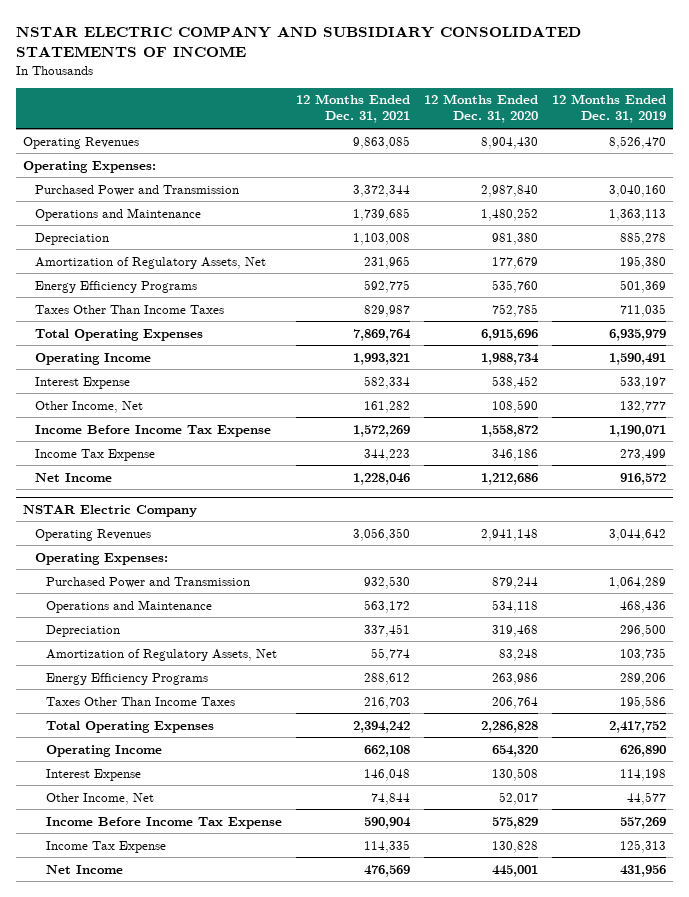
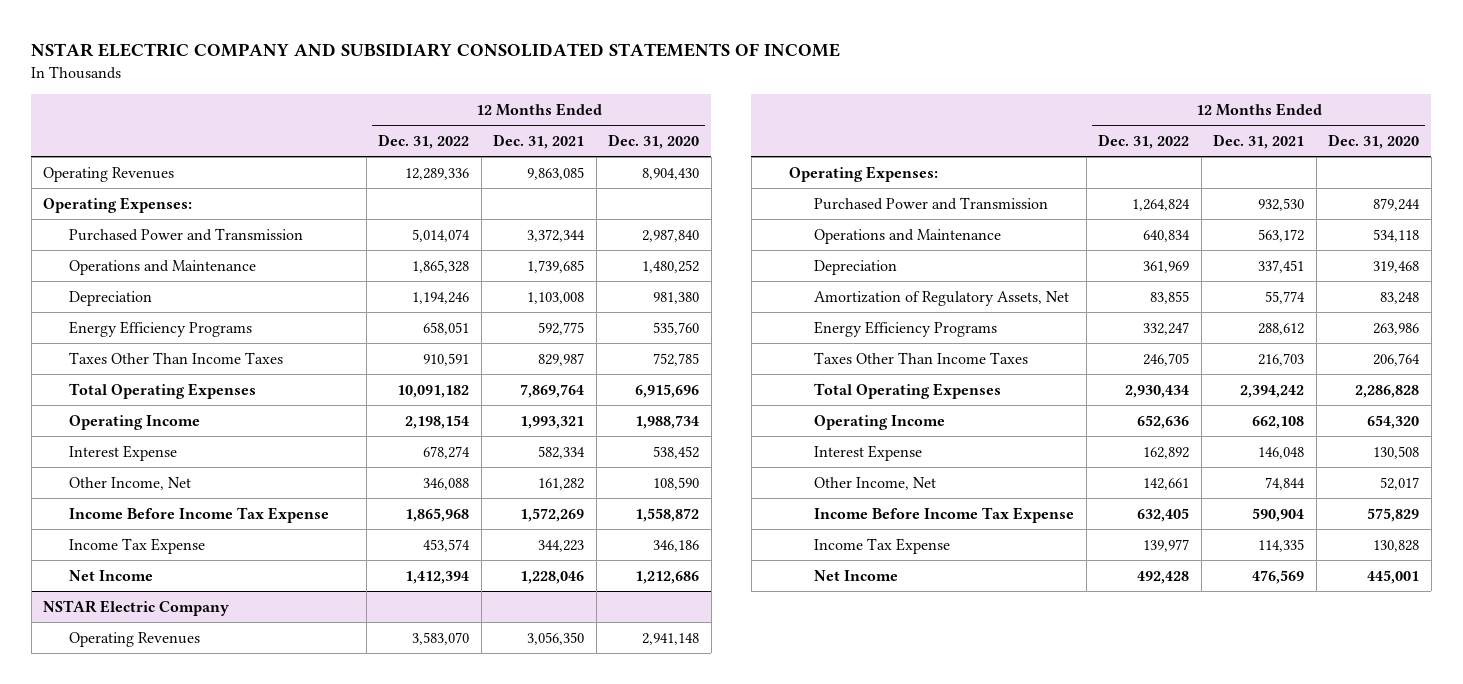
- | 12 Months Ended Dec. 31, 2021 | 12 Months Ended Dec. 31, 2020 | 12 Months Ended Dec. 31, 2019
+ | 12 Months Ended Dec. 31, 2022 | 12 Months Ended Dec. 31, 2021 | 12 Months Ended Dec. 31, 2020
- Amortization of Regulatory Assets, Net | 231,965 | 177,679 | 195,380

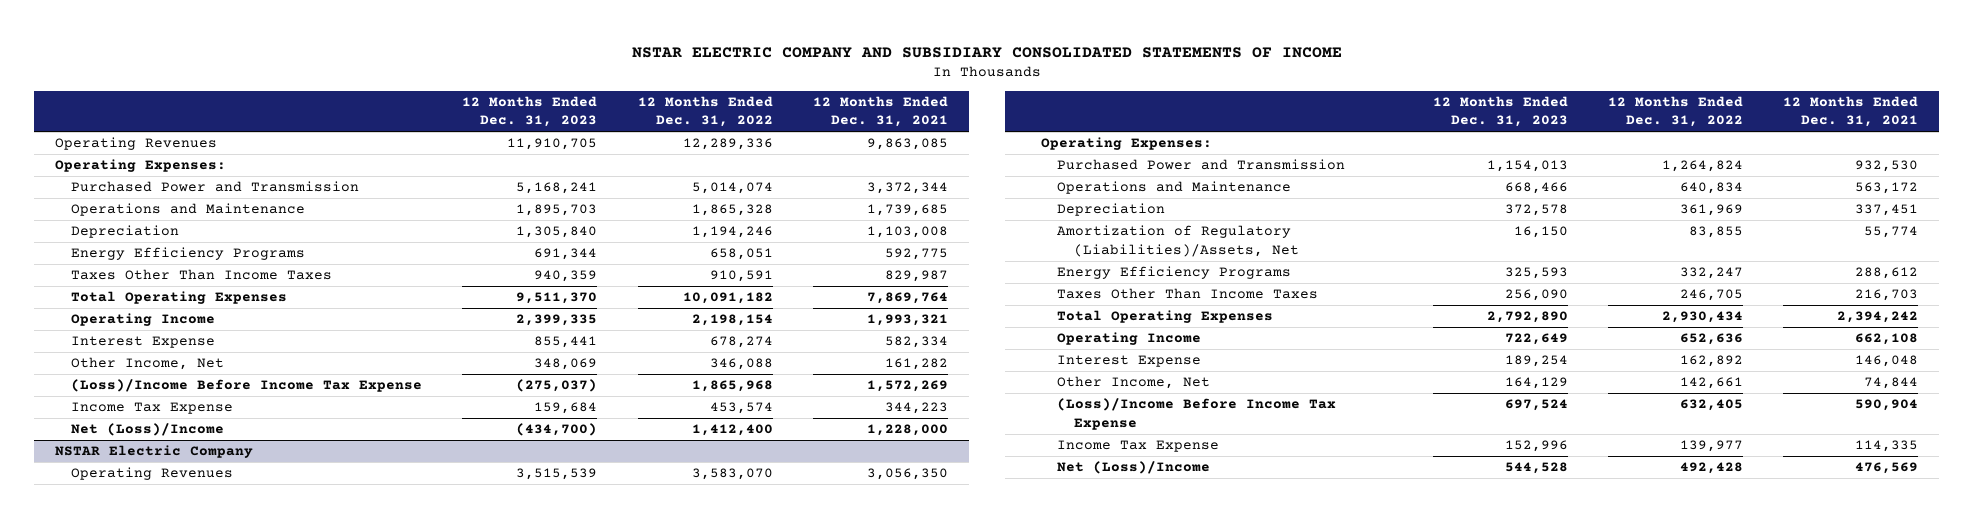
- | 12 Months Ended Dec. 31, 2022 | 12 Months Ended Dec. 31, 2021 | 12 Months Ended Dec. 31, 2020
+ | 12 Months Ended Dec. 31, 2023 | 12 Months Ended Dec. 31, 2022 | 12 Months Ended Dec. 31, 2021
- Income Before Income Tax Expense | 1,865,968 | 1,572,269 | 1,558,872
+ (Loss)/Income Before Income Tax Expense | (275,037) | 1,865,968 | 1,572,269
- Net Income | 1,412,394 | 1,228,046 | 1,212,686
+ Net (Loss)/Income | (434,700) | 1,412,400 | 1,228,000
@ NSTAR Electric Company
- Amortization of Regulatory Assets, Net | 83,855 | 55,774 | 83,248
+ Amortization of Regulatory (Liabilities)/Assets, Net | 16,150 | 83,855 | 55,774
- Income Before Income Tax Expense | 632,405 | 590,904 | 575,829
+ (Loss)/Income Before Income Tax Expense | 697,524 | 632,405 | 590,904
- Net Income | 492,428 | 476,569 | 445,001
+ Net (Loss)/Income | 544,528 | 492,428 | 476,569

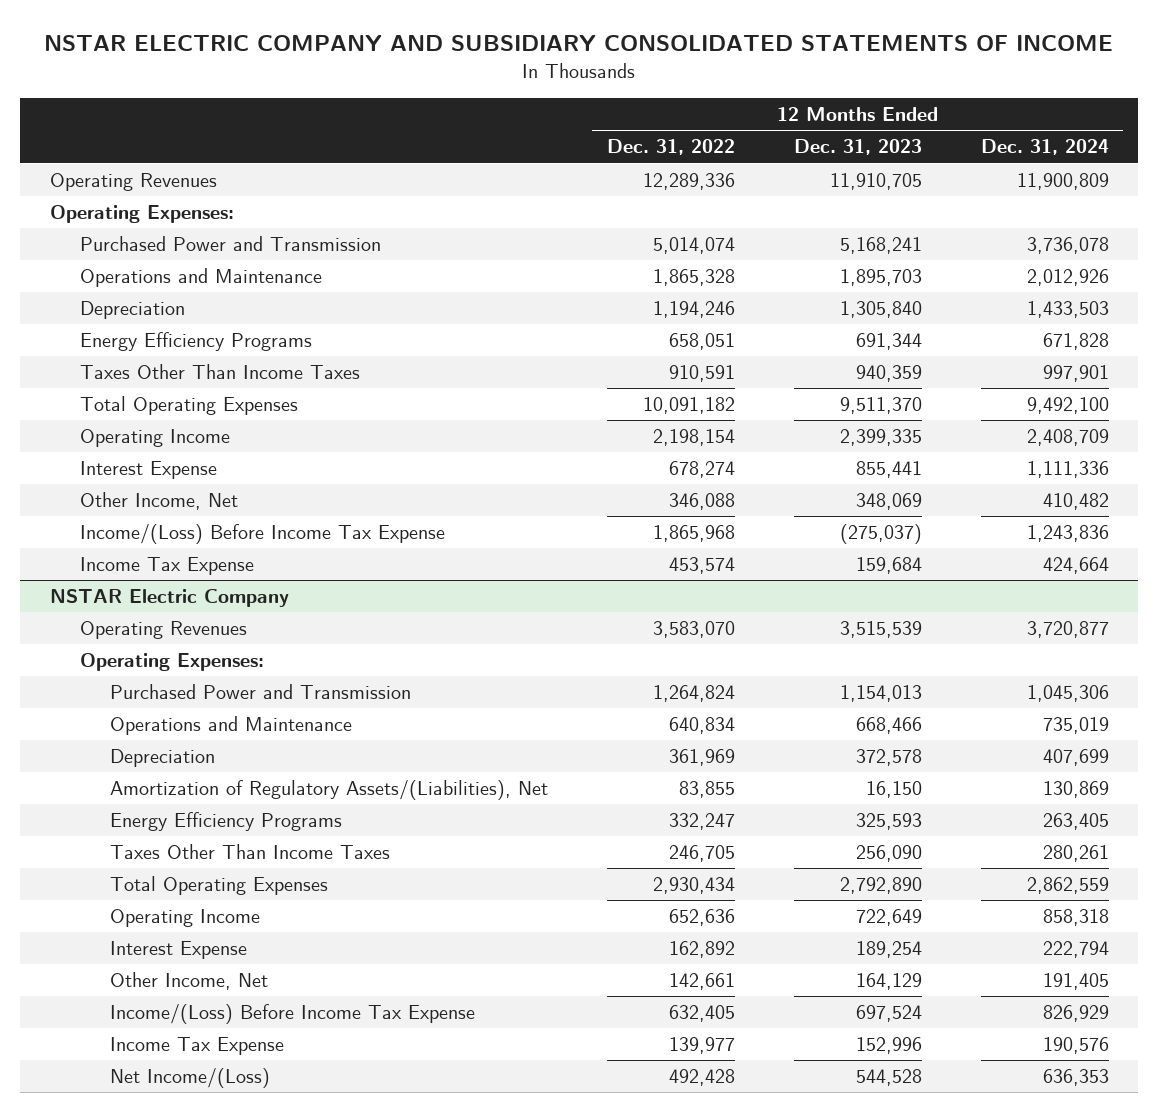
- | 12 Months Ended Dec. 31, 2023 | 12 Months Ended Dec. 31, 2022 | 12 Months Ended Dec. 31, 2021
+ | 12 Months Ended Dec. 31, 2022 | 12 Months Ended Dec. 31, 2023 | 12 Months Ended Dec. 31, 2024
- (Loss)/Income Before Income Tax Expense | (275,037) | 1,865,968 | 1,572,269
+ Income/(Loss) Before Income Tax Expense | 1,865,968 | (275,037) | 1,243,836
- Net (Loss)/Income | (434,700) | 1,412,400 | 1,228,000
@ NSTAR Electric Company
- Amortization of Regulatory (Liabilities)/Assets, Net | 16,150 | 83,855 | 55,774
+ Amortization of Regulatory Assets/(Liabilities), Net | 83,855 | 16,150 | 130,869
- (Loss)/Income Before Income Tax Expense | 697,524 | 632,405 | 590,904
+ Income/(Loss) Before Income Tax Expense | 632,405 | 697,524 | 826,929
- Net (Loss)/Income | 544,528 | 492,428 | 476,569
+ Net Income/(Loss) | 492,428 | 544,528 | 636,353

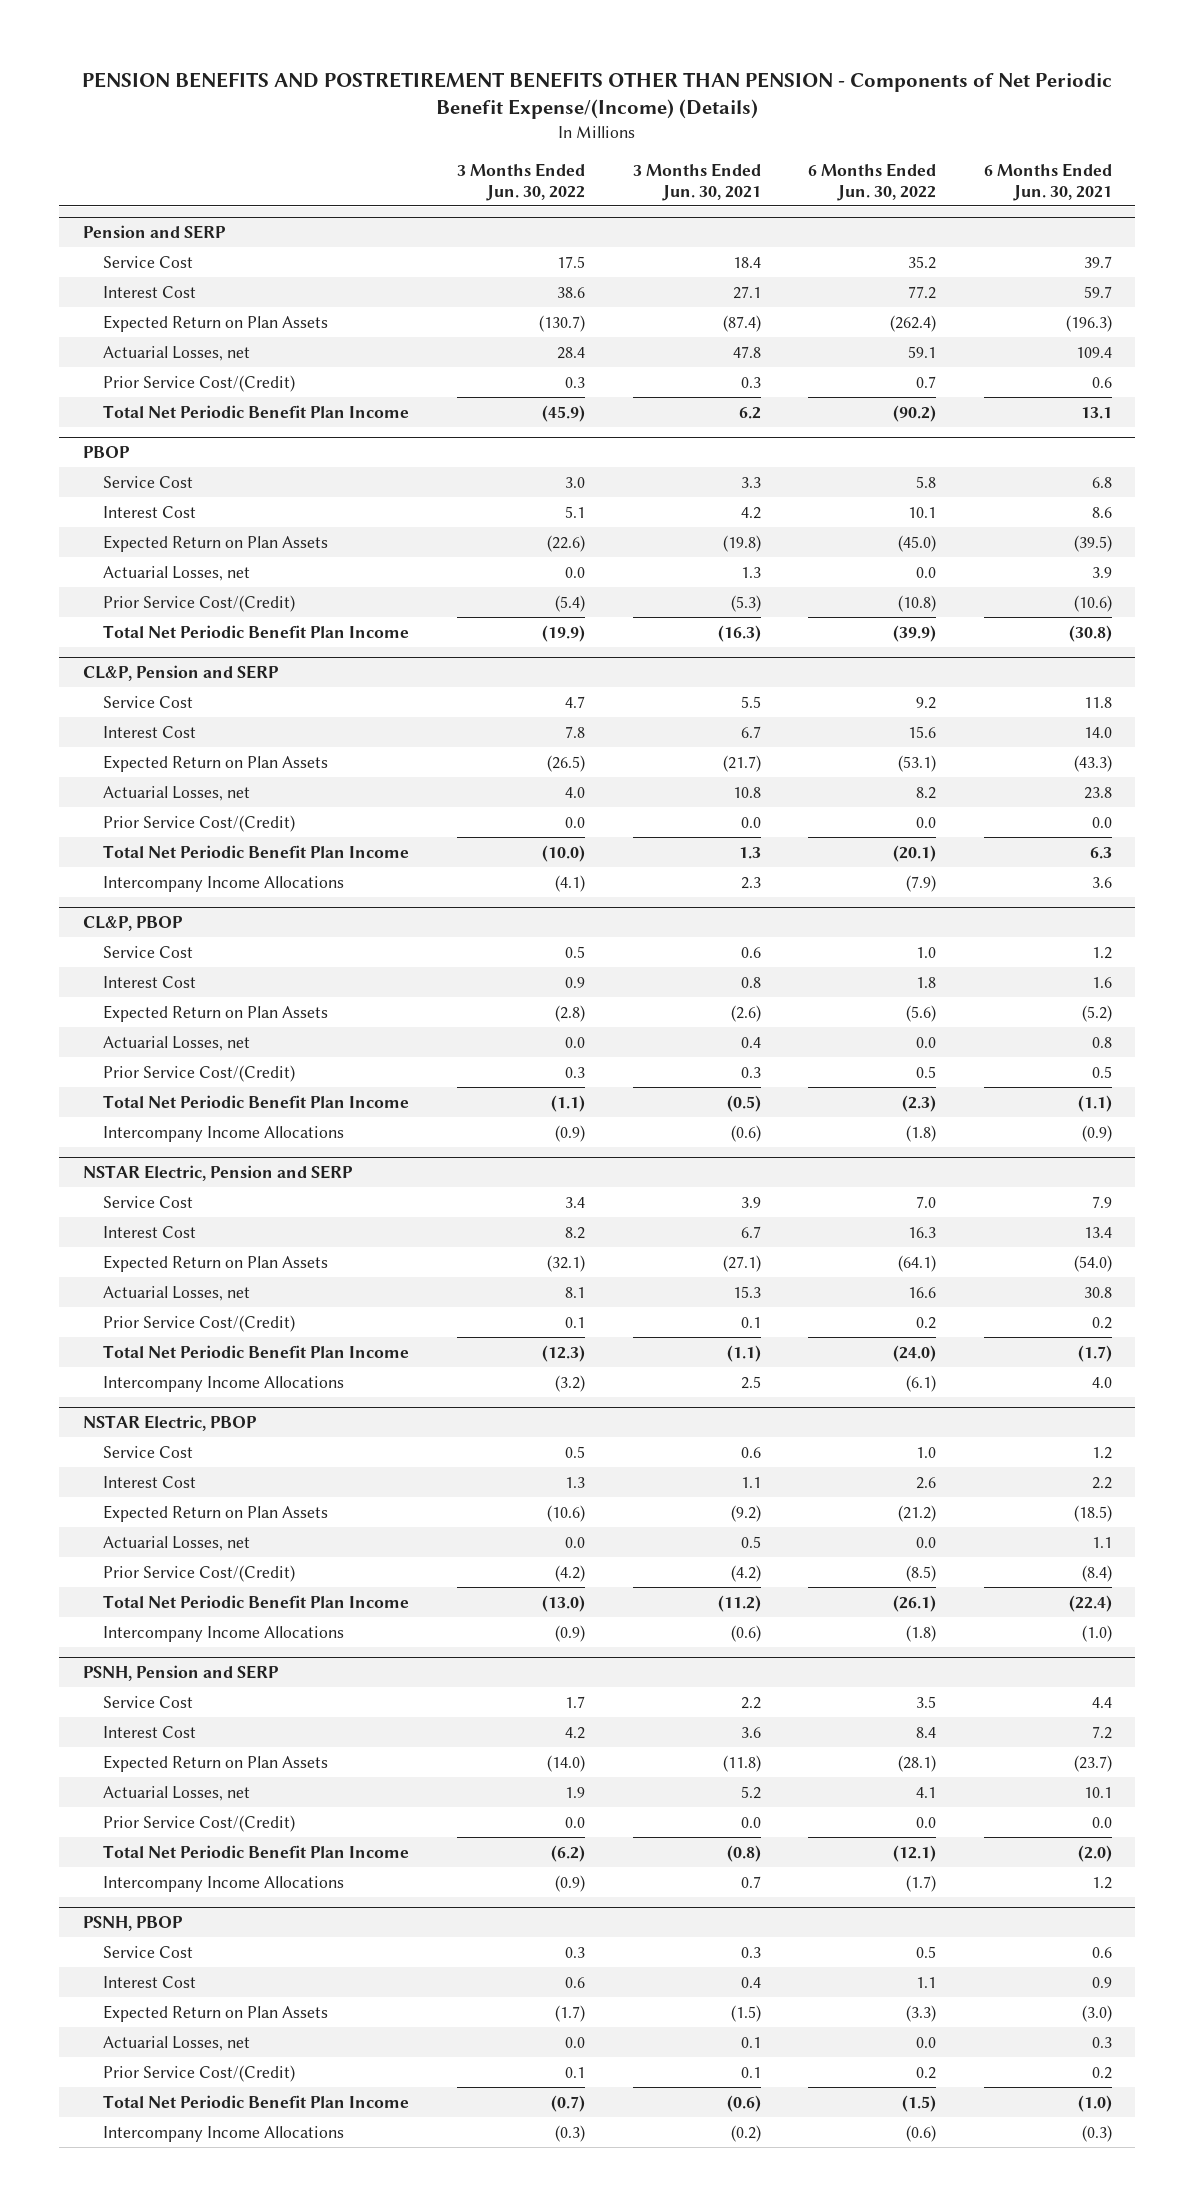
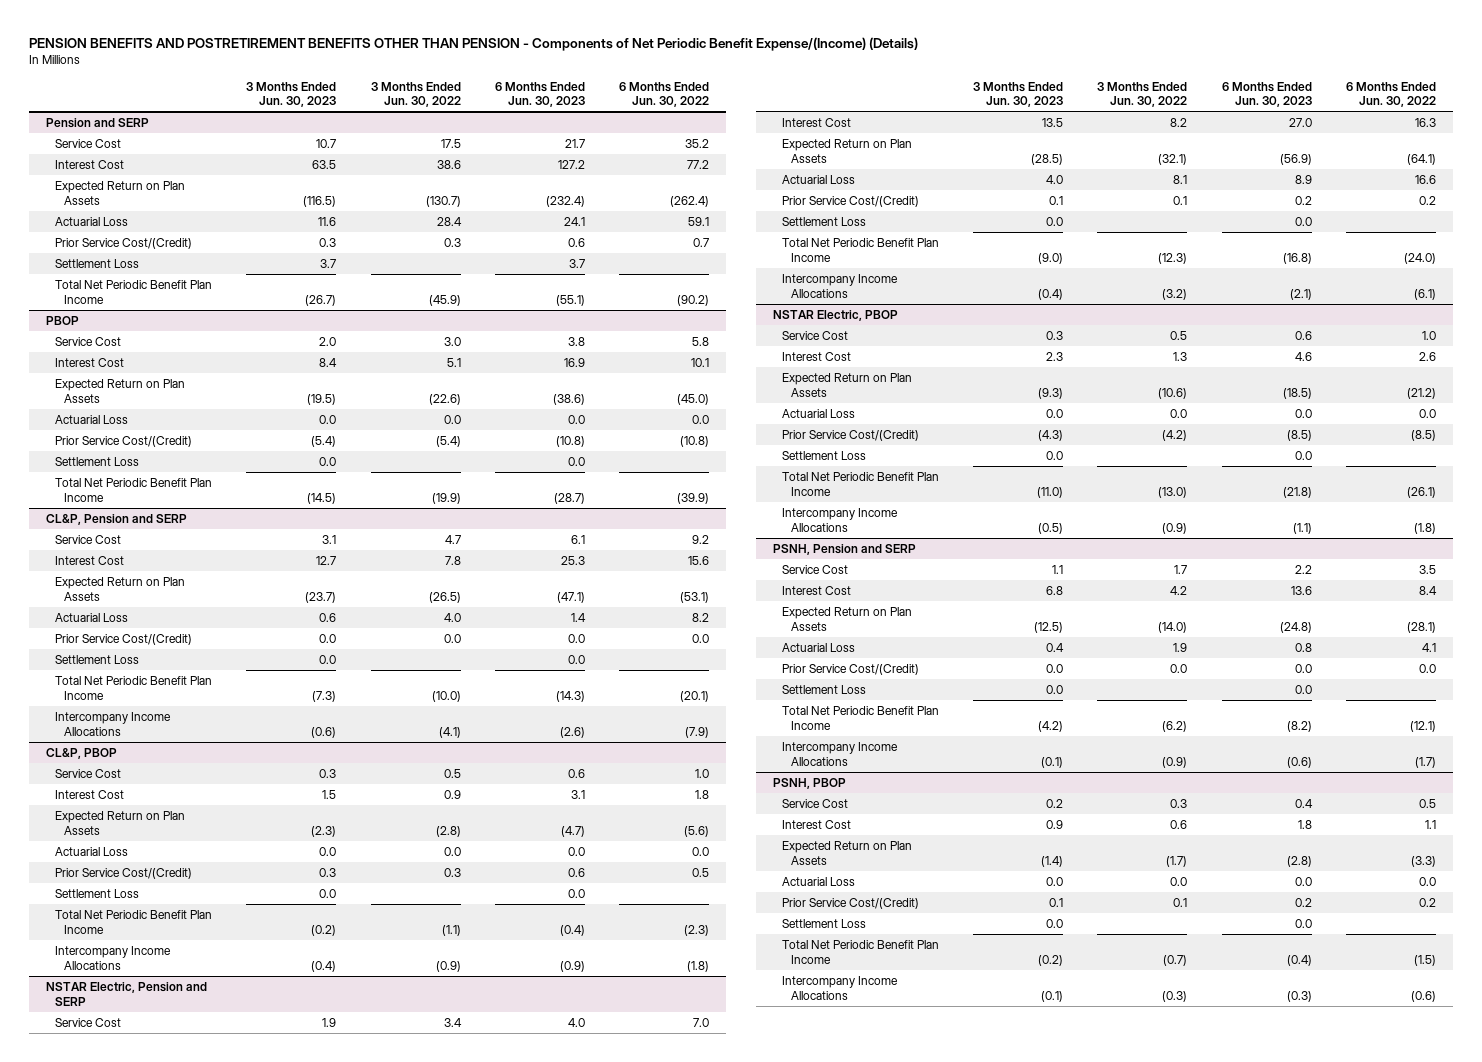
- | 3 Months Ended Jun. 30, 2022 | 3 Months Ended Jun. 30, 2021 | 6 Months Ended Jun. 30, 2022 | 6 Months Ended Jun. 30, 2021
+ | 3 Months Ended Jun. 30, 2023 | 3 Months Ended Jun. 30, 2022 | 6 Months Ended Jun. 30, 2023 | 6 Months Ended Jun. 30, 2022
@ Pension and SERP
- Actuarial Losses, net | 28.4 | 47.8 | 59.1 | 109.4
+ Actuarial Loss | 11.6 | 28.4 | 24.1 | 59.1
+ Settlement Loss | 3.7 | | 3.7 |
@ PBOP
- Actuarial Losses, net | 0.0 | 1.3 | 0.0 | 3.9
+ Actuarial Loss | 0.0 | 0.0 | 0.0 | 0.0
+ Settlement Loss | 0.0 | | 0.0 |
@ CL&P, Pension and SERP
- Actuarial Losses, net | 4.0 | 10.8 | 8.2 | 23.8
+ Actuarial Loss | 0.6 | 4.0 | 1.4 | 8.2
+ Settlement Loss | 0.0 | | 0.0 |
@ CL&P, PBOP
- Actuarial Losses, net | 0.0 | 0.4 | 0.0 | 0.8
+ Actuarial Loss | 0.0 | 0.0 | 0.0 | 0.0
+ Settlement Loss | 0.0 | | 0.0 |
@ NSTAR Electric, Pension and SERP
- Actuarial Losses, net | 8.1 | 15.3 | 16.6 | 30.8
+ Actuarial Loss | 4.0 | 8.1 | 8.9 | 16.6
+ Settlement Loss | 0.0 | | 0.0 |
@ NSTAR Electric, PBOP
- Actuarial Losses, net | 0.0 | 0.5 | 0.0 | 1.1
+ Actuarial Loss | 0.0 | 0.0 | 0.0 | 0.0
+ Settlement Loss | 0.0 | | 0.0 |
@ PSNH, Pension and SERP
- Actuarial Losses, net | 1.9 | 5.2 | 4.1 | 10.1
+ Actuarial Loss | 0.4 | 1.9 | 0.8 | 4.1
+ Settlement Loss | 0.0 | | 0.0 |
@ PSNH, PBOP
- Actuarial Losses, net | 0.0 | 0.1 | 0.0 | 0.3
+ Actuarial Loss | 0.0 | 0.0 | 0.0 | 0.0
+ Settlement Loss | 0.0 | | 0.0 |

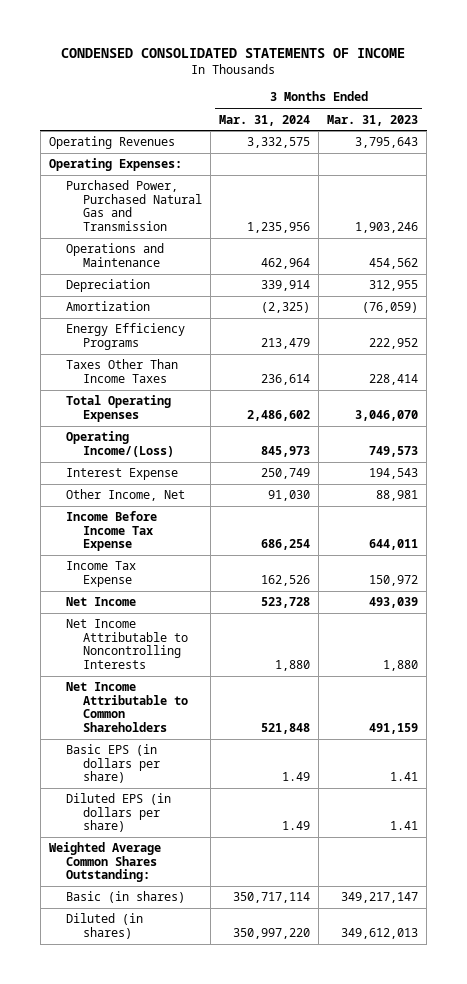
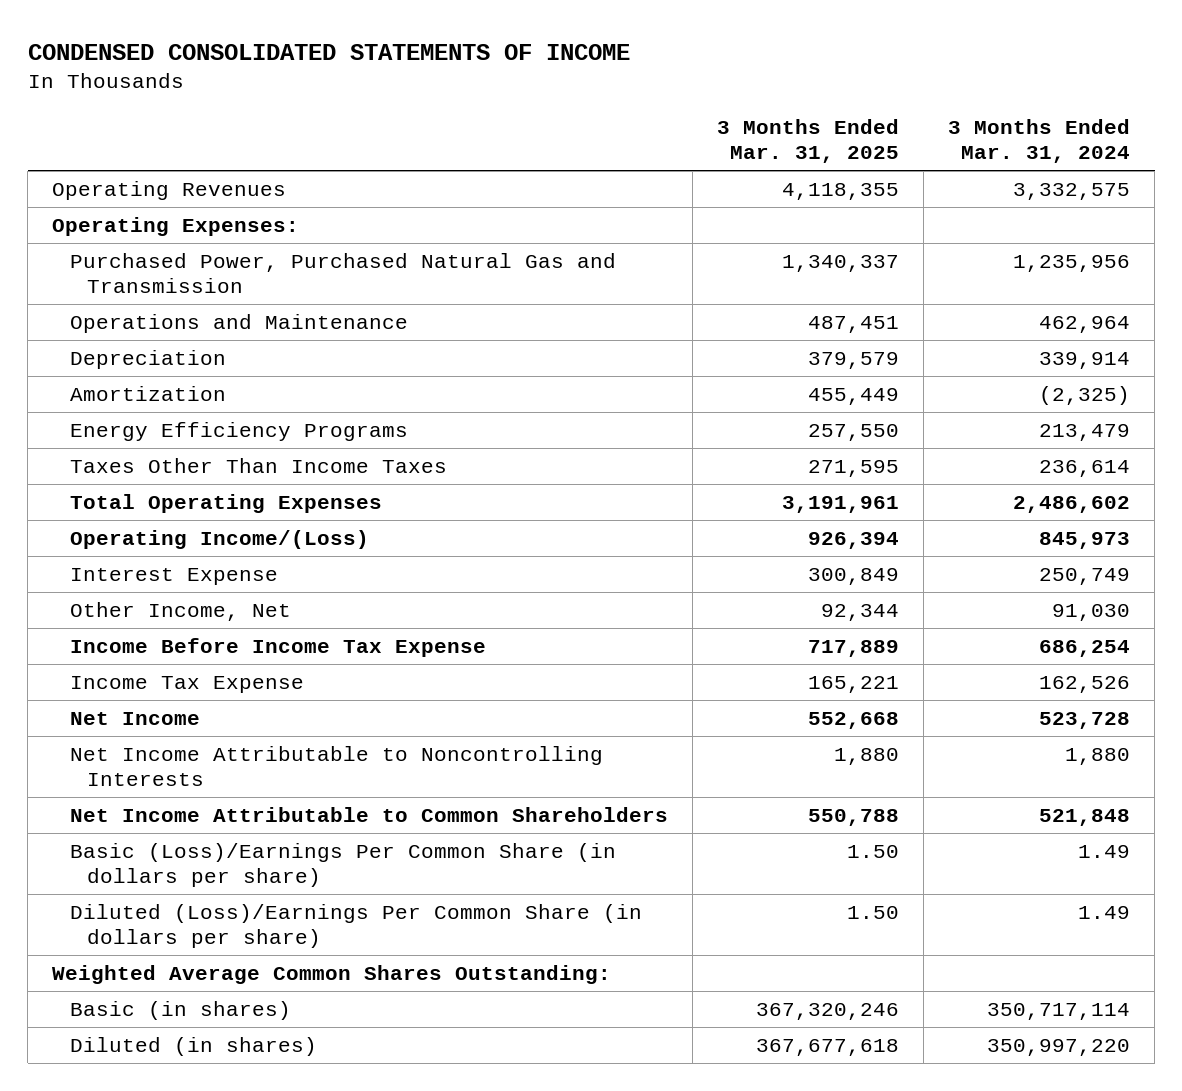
- | 3 Months Ended Mar. 31, 2024 | 3 Months Ended Mar. 31, 2023
+ | 3 Months Ended Mar. 31, 2025 | 3 Months Ended Mar. 31, 2024
- Basic EPS (in dollars per share) | 1.49 | 1.41
- Diluted EPS (in dollars per share) | 1.49 | 1.41
+ Basic (Loss)/Earnings Per Common Share (in dollars per share) | 1.50 | 1.49
+ Diluted (Loss)/Earnings Per Common Share (in dollars per share) | 1.50 | 1.49

